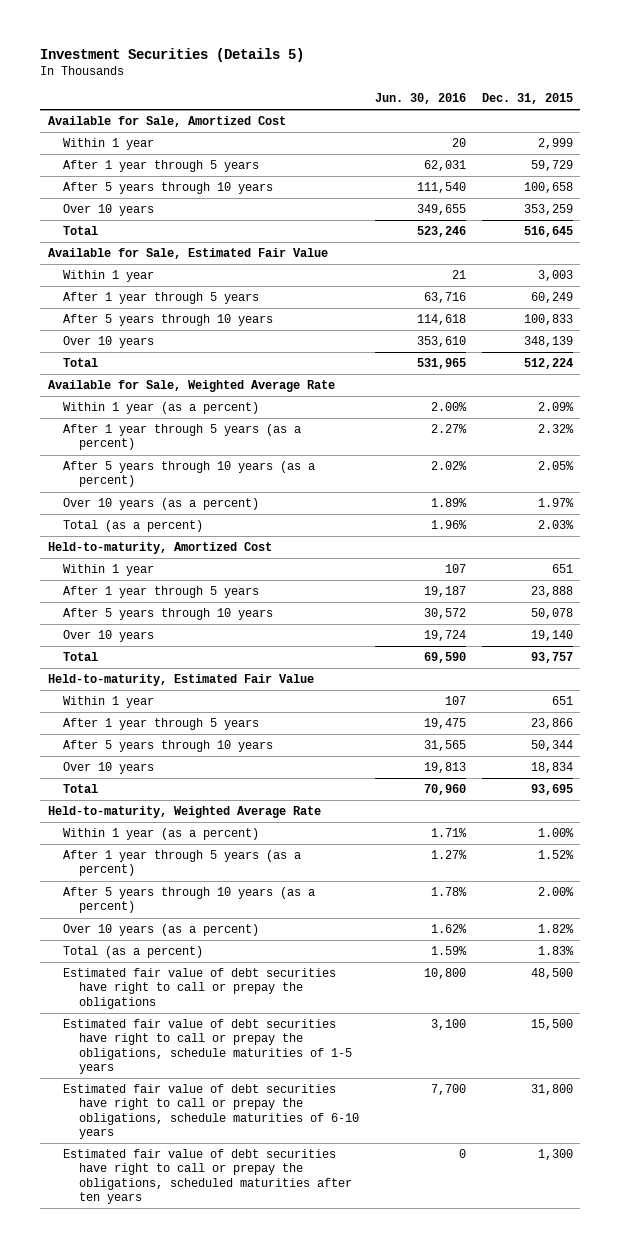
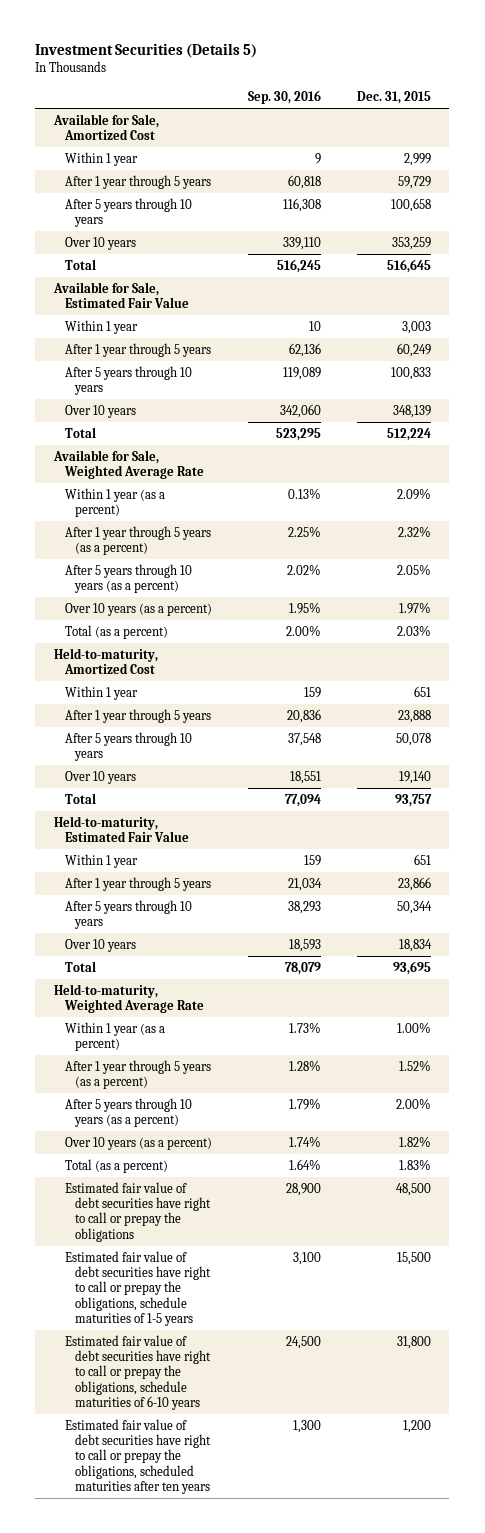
- | Jun. 30, 2016 | Dec. 31, 2015
+ | Sep. 30, 2016 | Dec. 31, 2015
- Estimated fair value of debt securities have right to call or prepay the obligations, scheduled maturities after ten years | 0 | 1,300
+ Estimated fair value of debt securities have right to call or prepay the obligations, scheduled maturities after ten years | 1,300 | 1,200

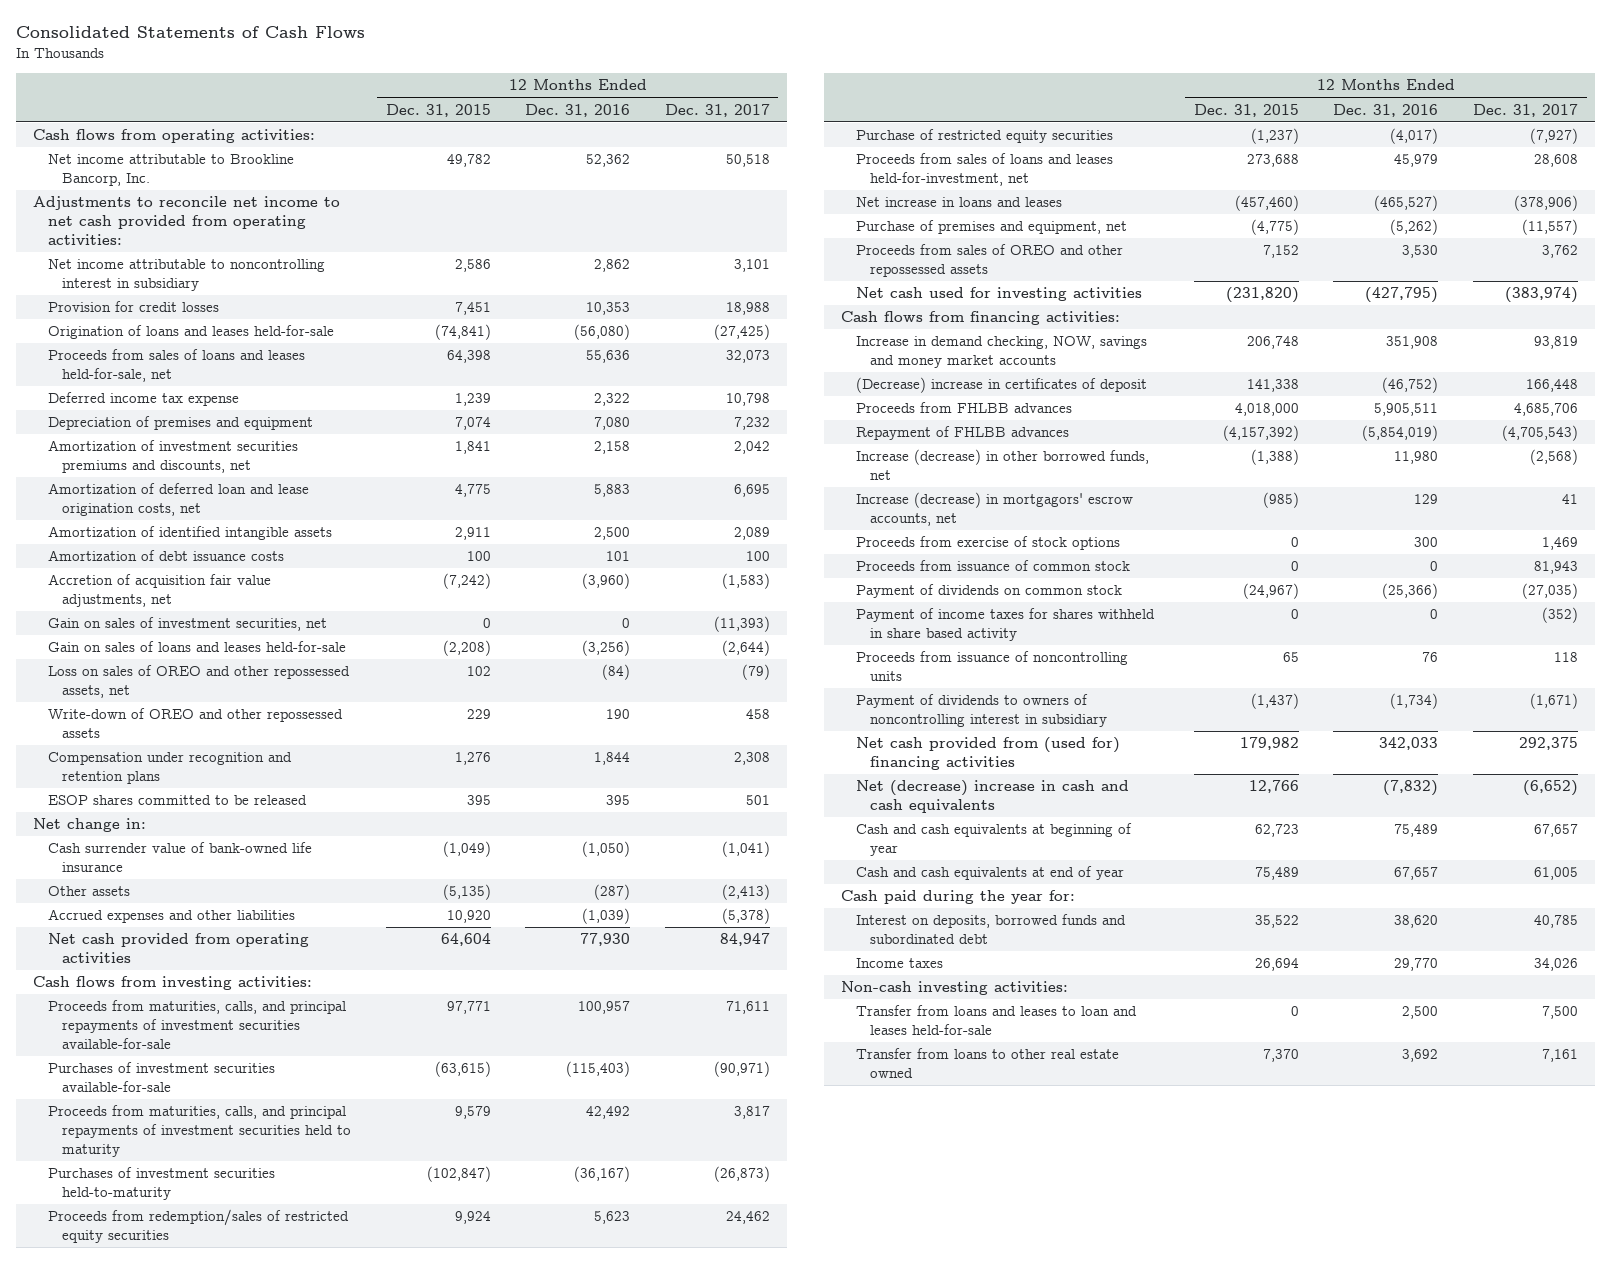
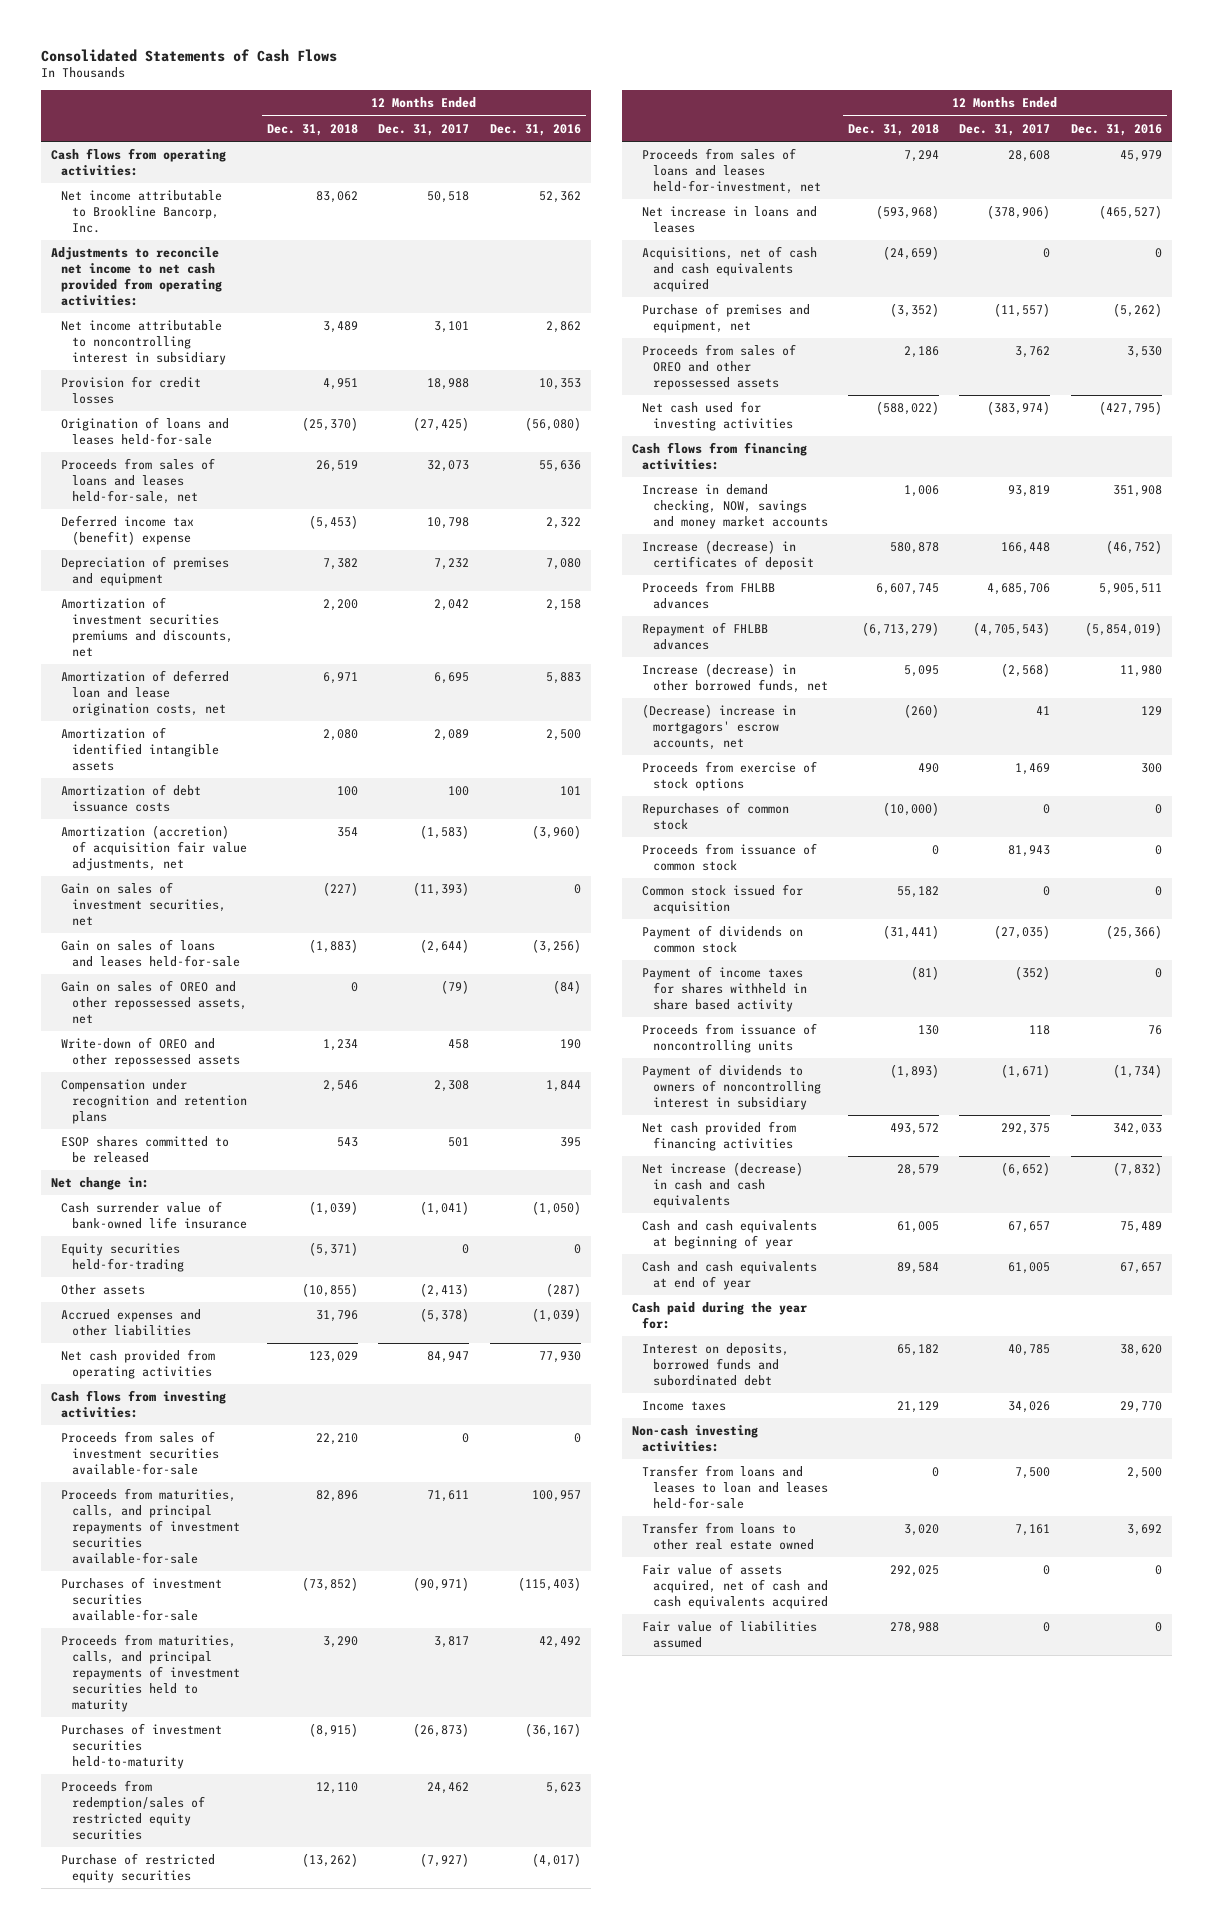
- | 12 Months Ended Dec. 31, 2015 | 12 Months Ended Dec. 31, 2016 | 12 Months Ended Dec. 31, 2017
+ | 12 Months Ended Dec. 31, 2018 | 12 Months Ended Dec. 31, 2017 | 12 Months Ended Dec. 31, 2016
- Deferred income tax expense | 1,239 | 2,322 | 10,798
+ Deferred income tax (benefit) expense | (5,453) | 10,798 | 2,322
- Accretion of acquisition fair value adjustments, net | (7,242) | (3,960) | (1,583)
+ Amortization (accretion) of acquisition fair value adjustments, net | 354 | (1,583) | (3,960)
- Loss on sales of OREO and other repossessed assets, net | 102 | (84) | (79)
+ Gain on sales of OREO and other repossessed assets, net | 0 | (79) | (84)
+ Equity securities held-for-trading | (5,371) | 0 | 0
+ Proceeds from sales of investment securities available-for-sale | 22,210 | 0 | 0
+ Acquisitions, net of cash and cash equivalents acquired | (24,659) | 0 | 0
- (Decrease) increase in certificates of deposit | 141,338 | (46,752) | 166,448
+ Increase (decrease) in certificates of deposit | 580,878 | 166,448 | (46,752)
- Increase (decrease) in mortgagors' escrow accounts, net | (985) | 129 | 41
+ (Decrease) increase in mortgagors' escrow accounts, net | (260) | 41 | 129
+ Repurchases of common stock | (10,000) | 0 | 0
+ Common stock issued for acquisition | 55,182 | 0 | 0
- Net cash provided from (used for) financing activities | 179,982 | 342,033 | 292,375
- Net (decrease) increase in cash and cash equivalents | 12,766 | (7,832) | (6,652)
+ Net cash provided from financing activities | 493,572 | 292,375 | 342,033
+ Net increase (decrease) in cash and cash equivalents | 28,579 | (6,652) | (7,832)
+ Fair value of assets acquired, net of cash and cash equivalents acquired | 292,025 | 0 | 0
+ Fair value of liabilities assumed | 278,988 | 0 | 0

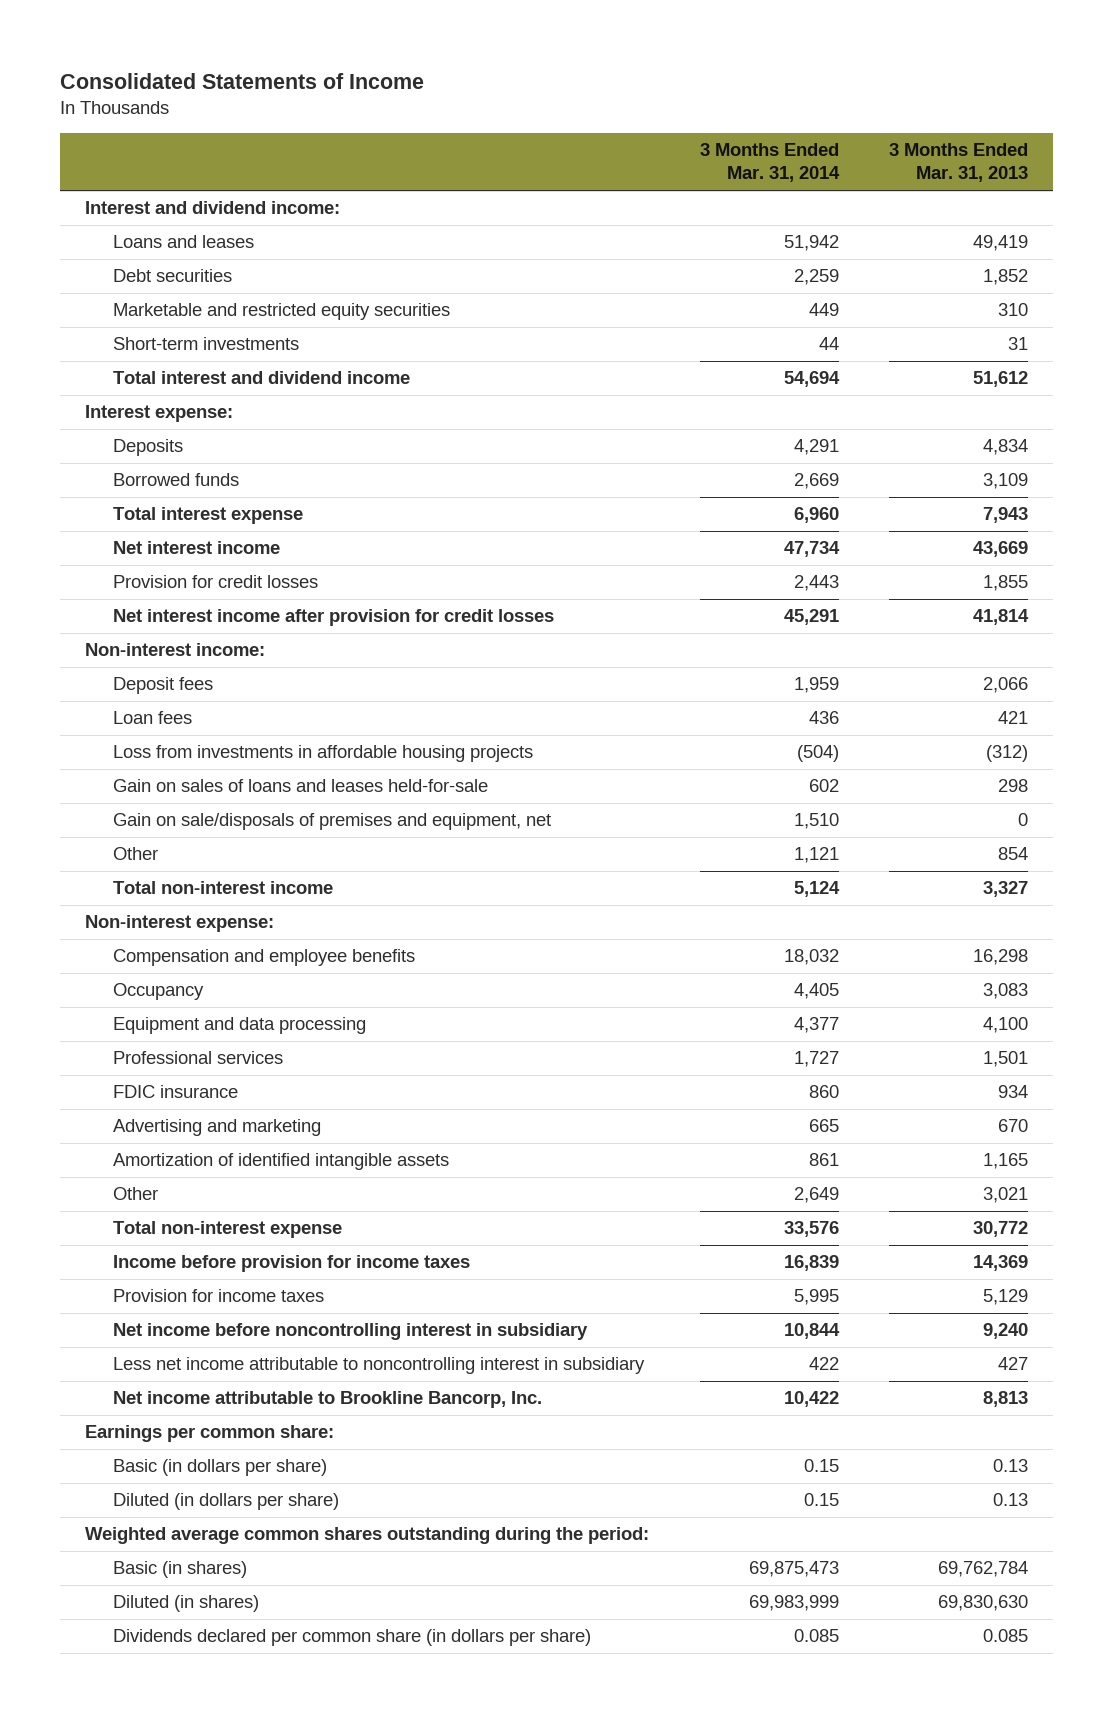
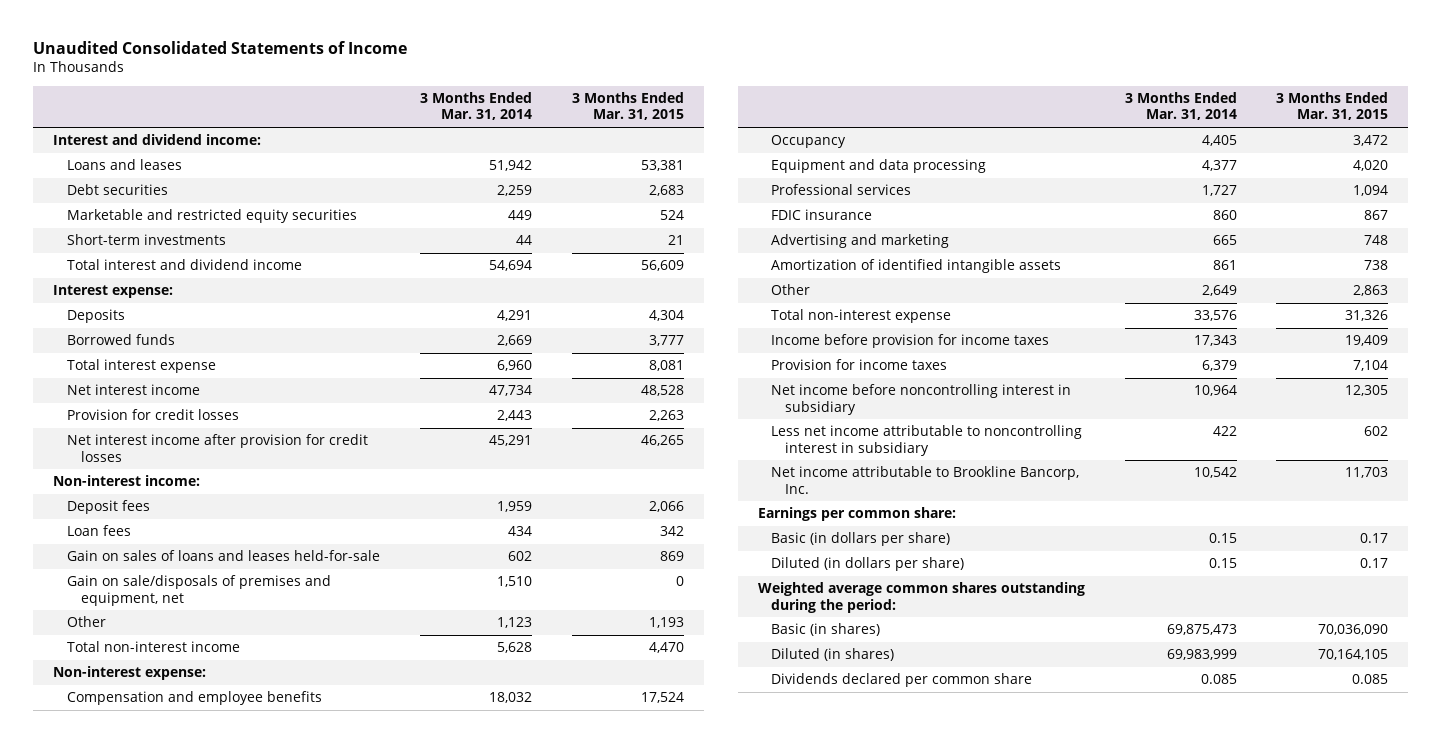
- Consolidated Statements of Income
+ Unaudited Consolidated Statements of Income
- | 3 Months Ended Mar. 31, 2014 | 3 Months Ended Mar. 31, 2013
+ | 3 Months Ended Mar. 31, 2014 | 3 Months Ended Mar. 31, 2015
- Loan fees | 436 | 421
- Loss from investments in affordable housing projects | (504) | (312)
+ Loan fees | 434 | 342
- Other | 1,121 | 854
- Total non-interest income | 5,124 | 3,327
+ Other | 1,123 | 1,193
+ Total non-interest income | 5,628 | 4,470
- Income before provision for income taxes | 16,839 | 14,369
- Provision for income taxes | 5,995 | 5,129
- Net income before noncontrolling interest in subsidiary | 10,844 | 9,240
+ Income before provision for income taxes | 17,343 | 19,409
+ Provision for income taxes | 6,379 | 7,104
+ Net income before noncontrolling interest in subsidiary | 10,964 | 12,305
- Net income attributable to Brookline Bancorp, Inc. | 10,422 | 8,813
+ Net income attributable to Brookline Bancorp, Inc. | 10,542 | 11,703
- Dividends declared per common share (in dollars per share) | 0.085 | 0.085
+ Dividends declared per common share | 0.085 | 0.085

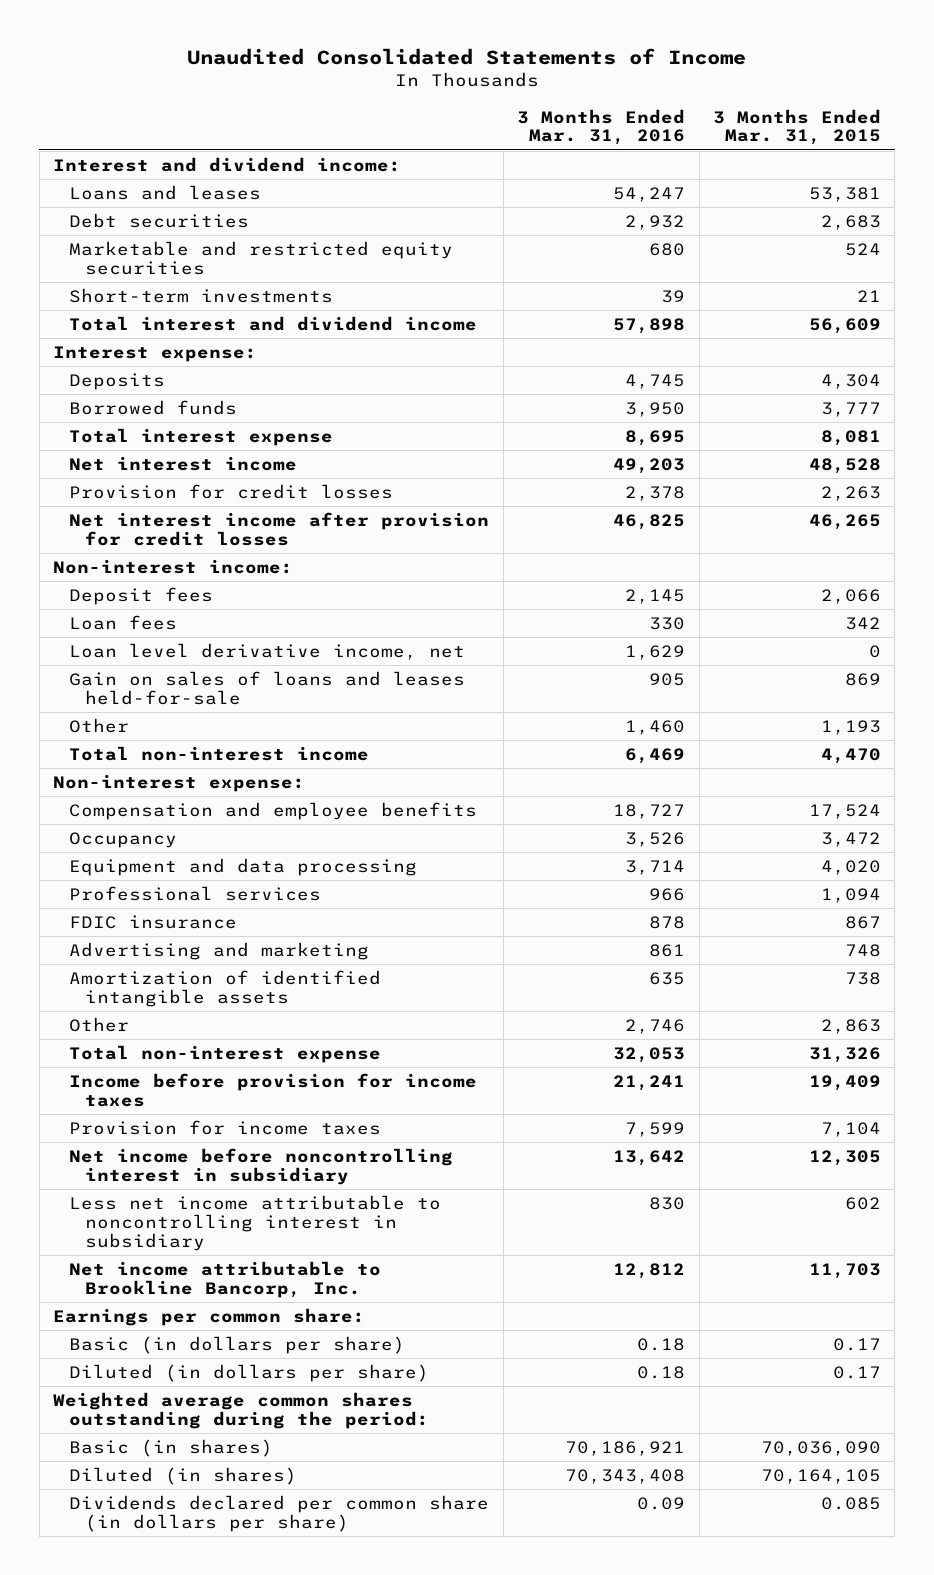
- | 3 Months Ended Mar. 31, 2014 | 3 Months Ended Mar. 31, 2015
+ | 3 Months Ended Mar. 31, 2016 | 3 Months Ended Mar. 31, 2015
+ Loan level derivative income, net | 1,629 | 0
- Gain on sale/disposals of premises and equipment, net | 1,510 | 0
- Dividends declared per common share | 0.085 | 0.085
+ Dividends declared per common share (in dollars per share) | 0.09 | 0.085

